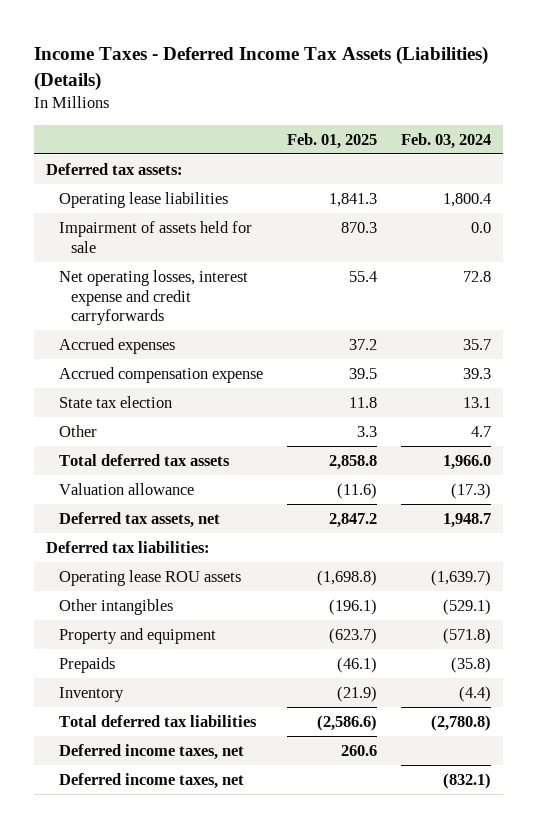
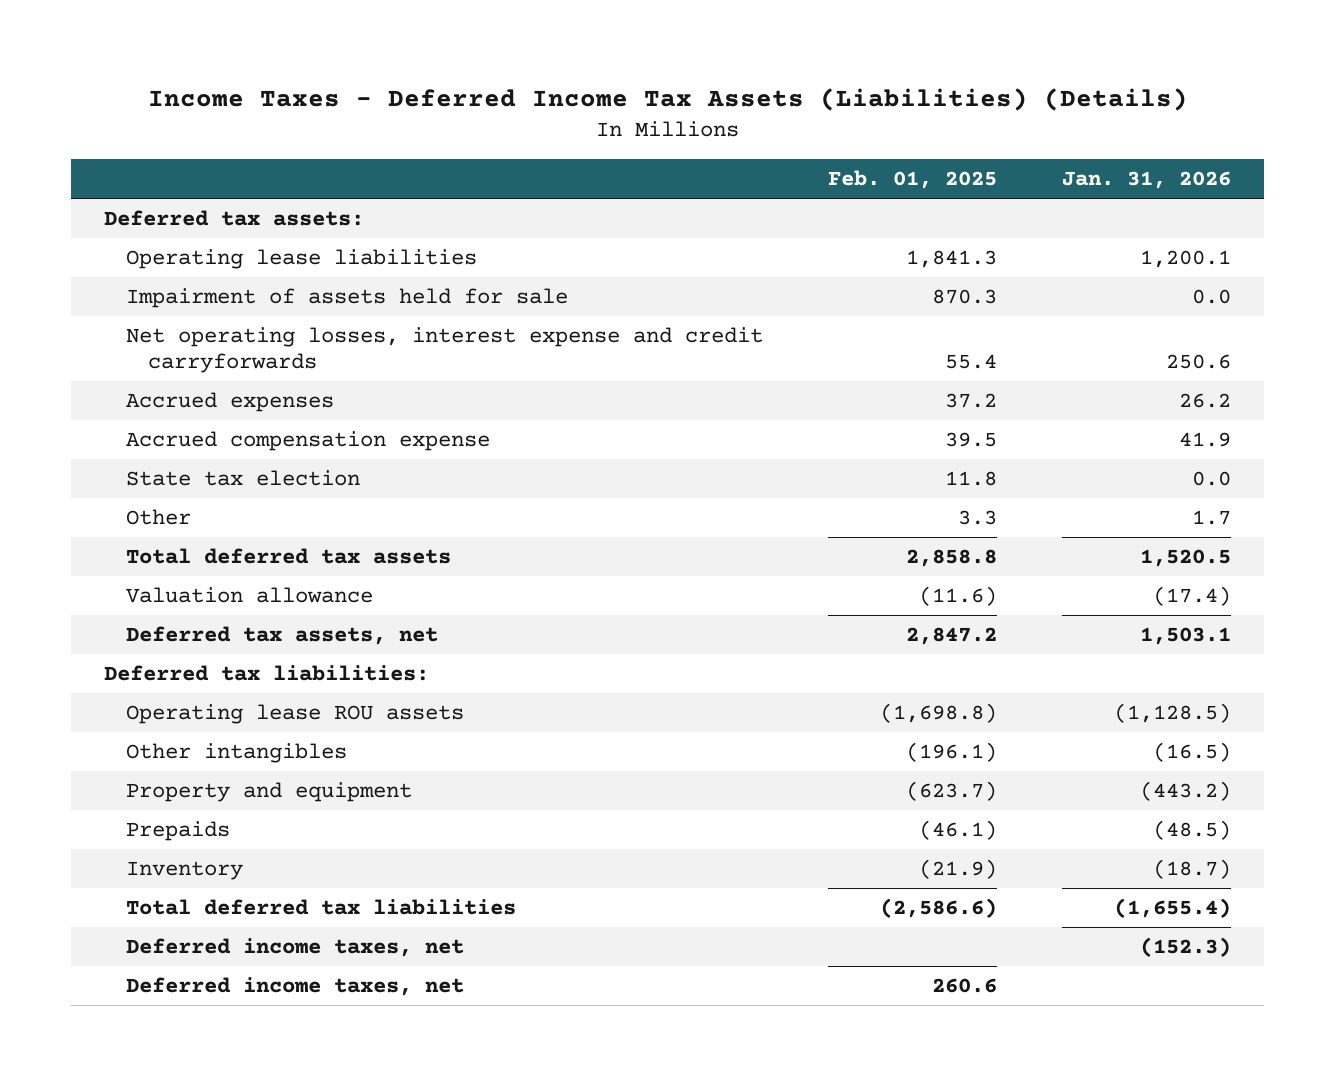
- | Feb. 01, 2025 | Feb. 03, 2024
+ | Feb. 01, 2025 | Jan. 31, 2026
moved down: Deferred income taxes, net | 260.6 |

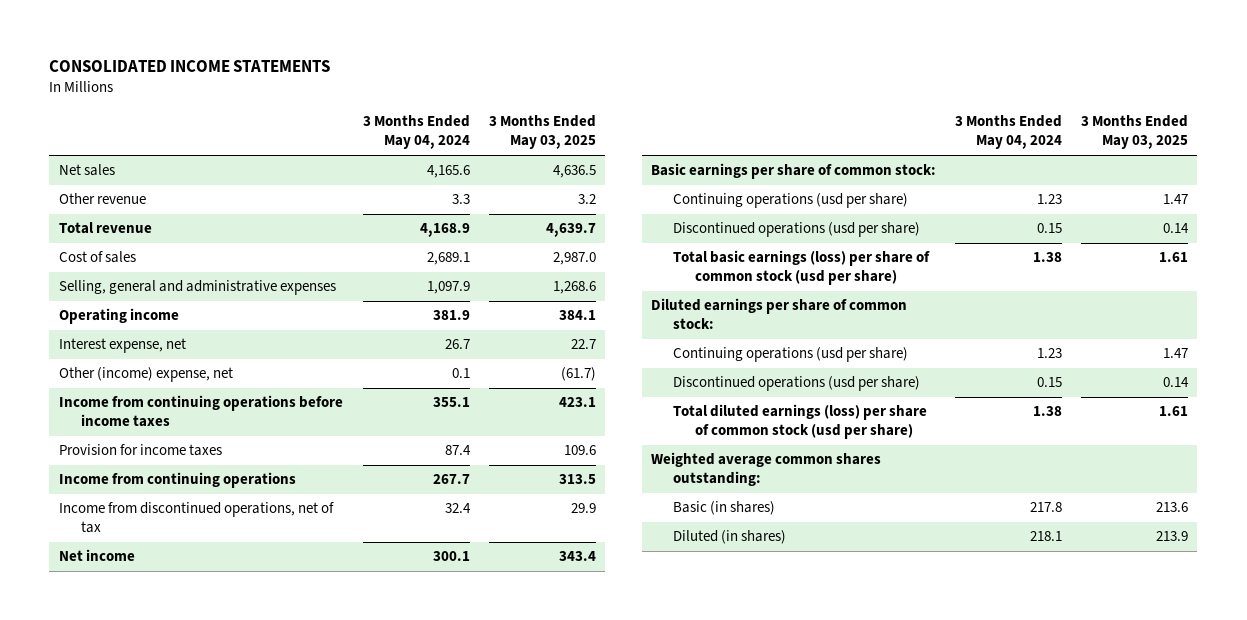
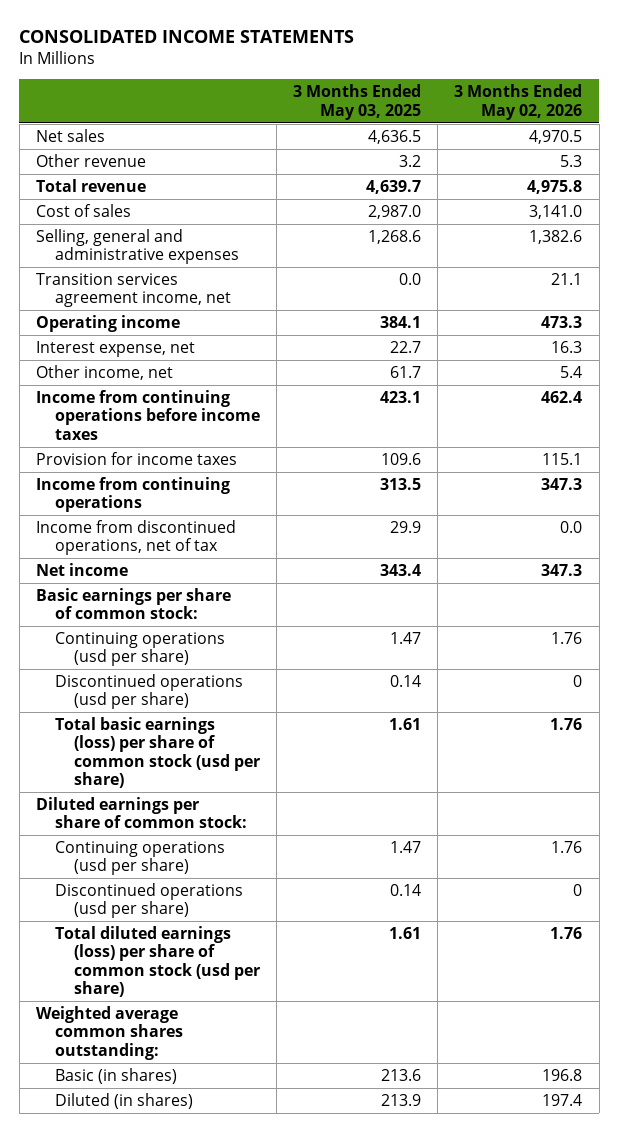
- | 3 Months Ended May 04, 2024 | 3 Months Ended May 03, 2025
+ | 3 Months Ended May 03, 2025 | 3 Months Ended May 02, 2026
+ Transition services agreement income, net | 0.0 | 21.1
- Other (income) expense, net | 0.1 | (61.7)
+ Other income, net | 61.7 | 5.4

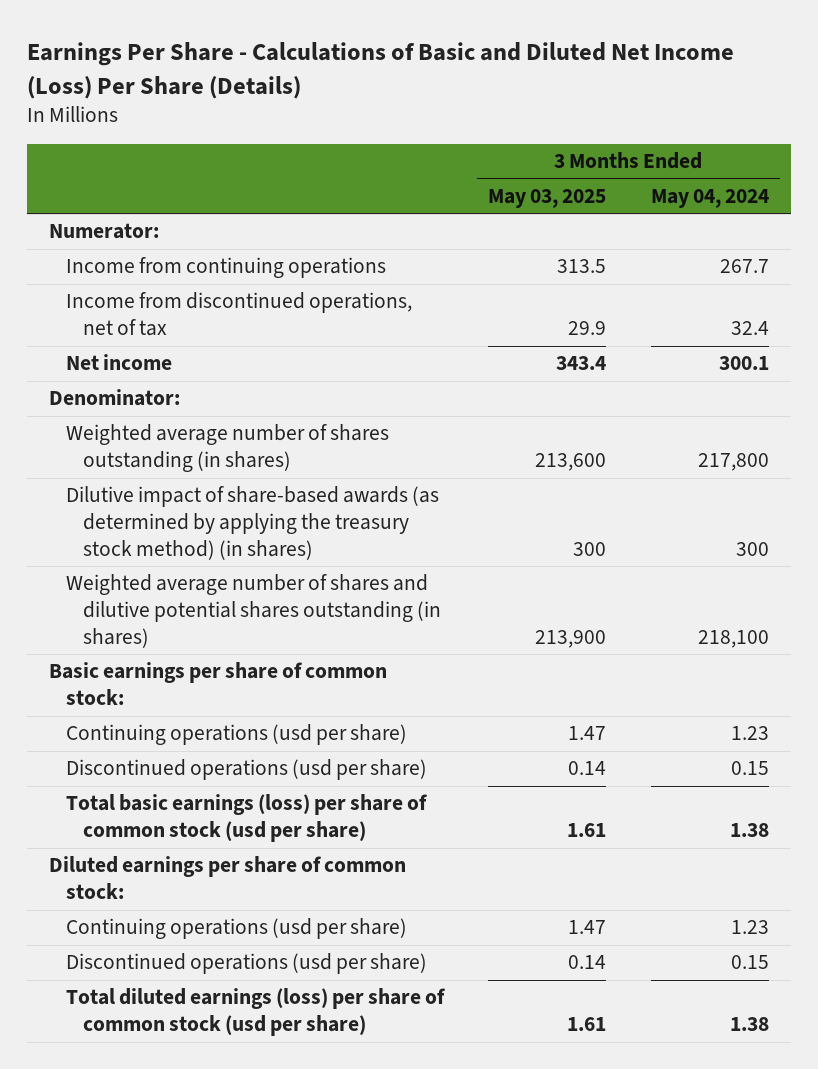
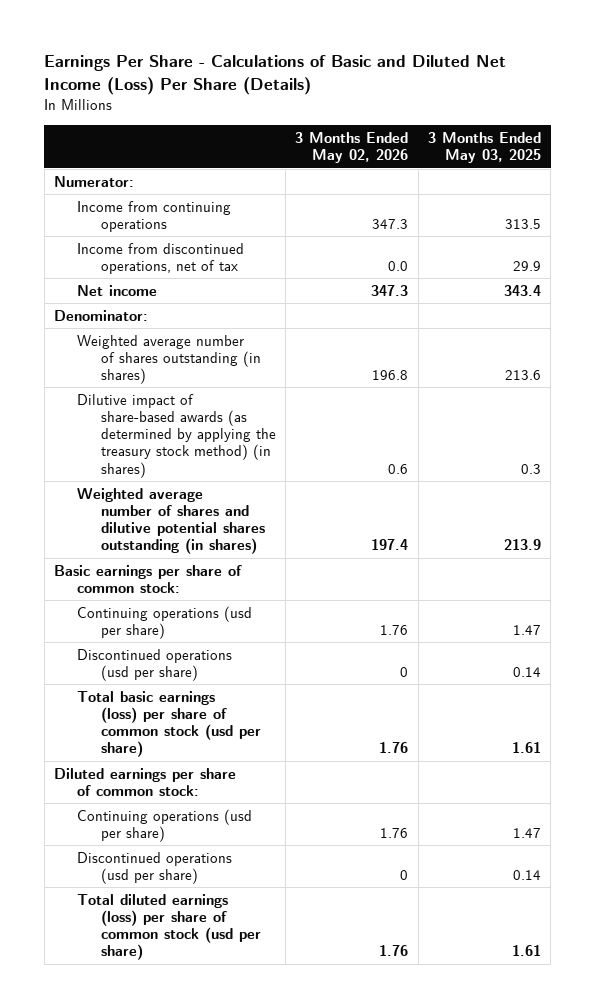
- | 3 Months Ended May 03, 2025 | 3 Months Ended May 04, 2024
+ | 3 Months Ended May 02, 2026 | 3 Months Ended May 03, 2025
- Weighted average number of shares outstanding (in shares) | 213,600 | 217,800
- Dilutive impact of share-based awards (as determined by applying the treasury stock method) (in shares) | 300 | 300
- Weighted average number of shares and dilutive potential shares outstanding (in shares) | 213,900 | 218,100
+ Weighted average number of shares outstanding (in shares) | 196.8 | 213.6
+ Dilutive impact of share-based awards (as determined by applying the treasury stock method) (in shares) | 0.6 | 0.3
+ Weighted average number of shares and dilutive potential shares outstanding (in shares) | 197.4 | 213.9

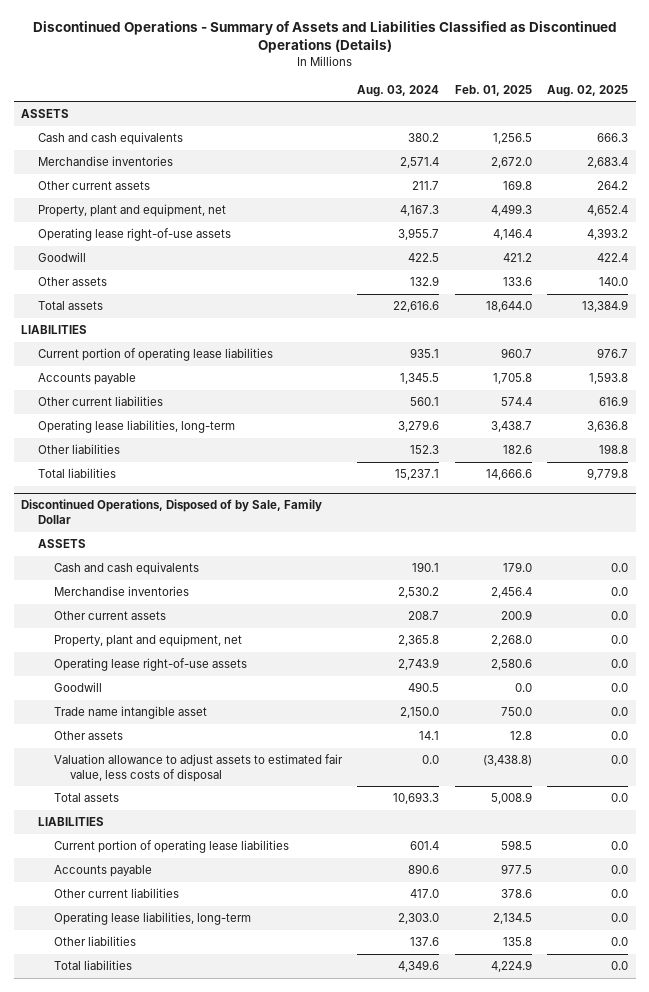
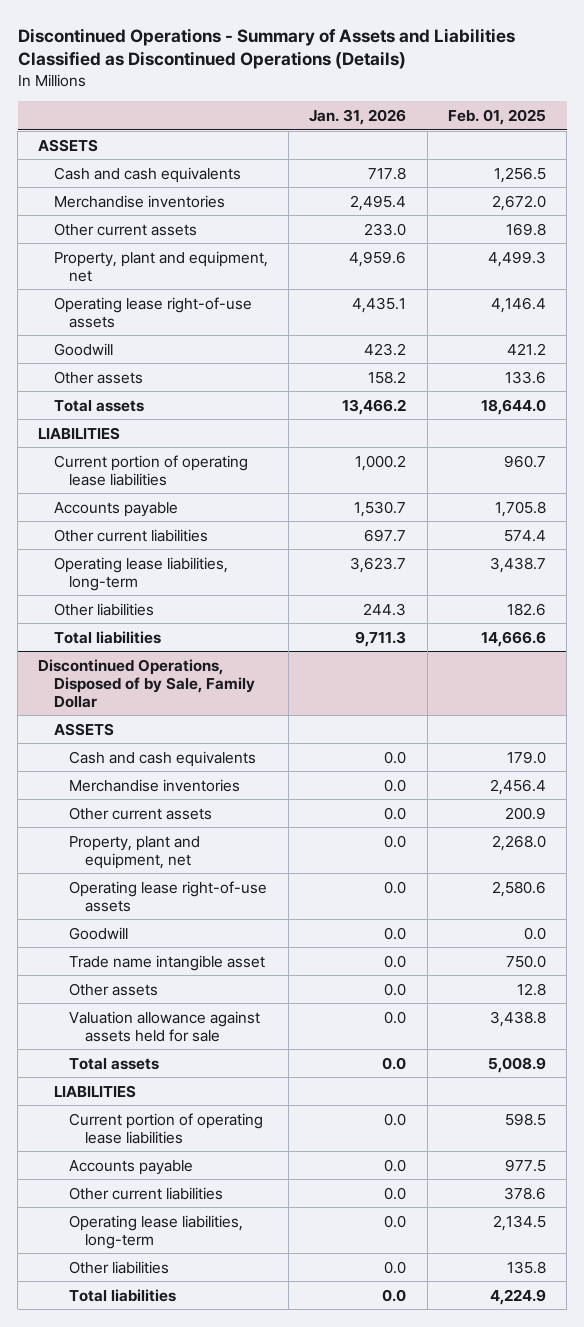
- | Aug. 03, 2024 | Feb. 01, 2025 | Aug. 02, 2025
+ | Jan. 31, 2026 | Feb. 01, 2025
@ Discontinued Operations, Disposed of by Sale, Family Dollar
- Valuation allowance to adjust assets to estimated fair value, less costs of disposal | 0.0 | (3,438.8) | 0.0
+ Valuation allowance against assets held for sale | 0.0 | 3,438.8

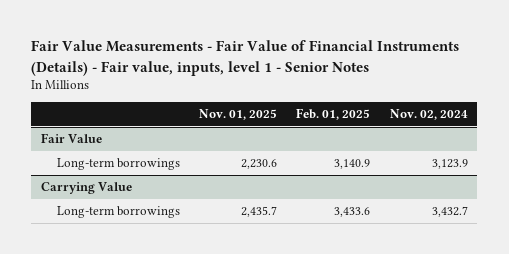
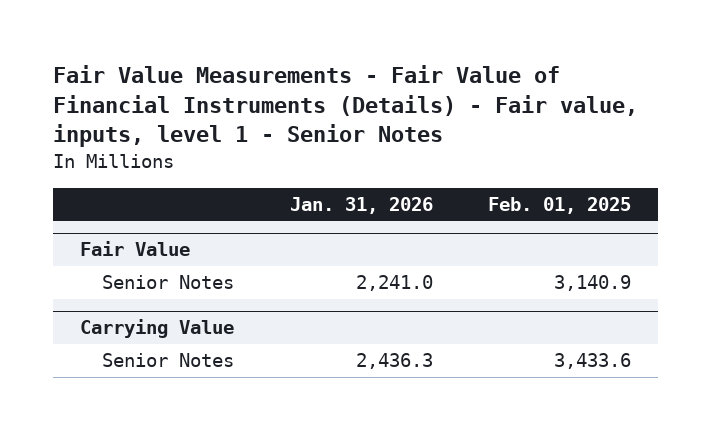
- | Nov. 01, 2025 | Feb. 01, 2025 | Nov. 02, 2024
+ | Jan. 31, 2026 | Feb. 01, 2025
@ Fair Value
- Long-term borrowings | 2,230.6 | 3,140.9 | 3,123.9
+ Senior Notes | 2,241.0 | 3,140.9
@ Carrying Value
- Long-term borrowings | 2,435.7 | 3,433.6 | 3,432.7
+ Senior Notes | 2,436.3 | 3,433.6

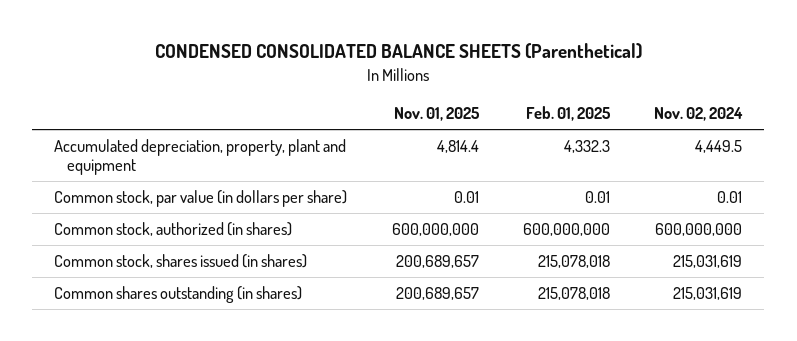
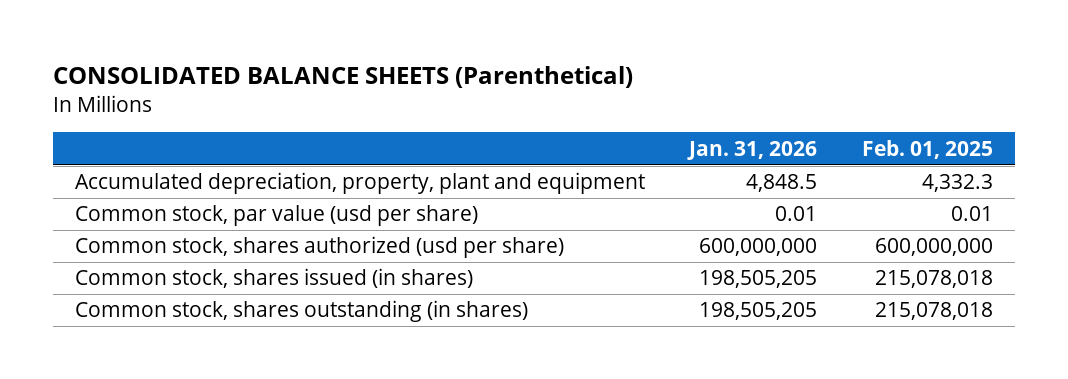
- CONDENSED CONSOLIDATED BALANCE SHEETS (Parenthetical)
+ CONSOLIDATED BALANCE SHEETS (Parenthetical)
- | Nov. 01, 2025 | Feb. 01, 2025 | Nov. 02, 2024
+ | Jan. 31, 2026 | Feb. 01, 2025
- Common stock, par value (in dollars per share) | 0.01 | 0.01 | 0.01
- Common stock, authorized (in shares) | 600,000,000 | 600,000,000 | 600,000,000
+ Common stock, par value (usd per share) | 0.01 | 0.01
+ Common stock, shares authorized (usd per share) | 600,000,000 | 600,000,000
- Common shares outstanding (in shares) | 200,689,657 | 215,078,018 | 215,031,619
+ Common stock, shares outstanding (in shares) | 198,505,205 | 215,078,018

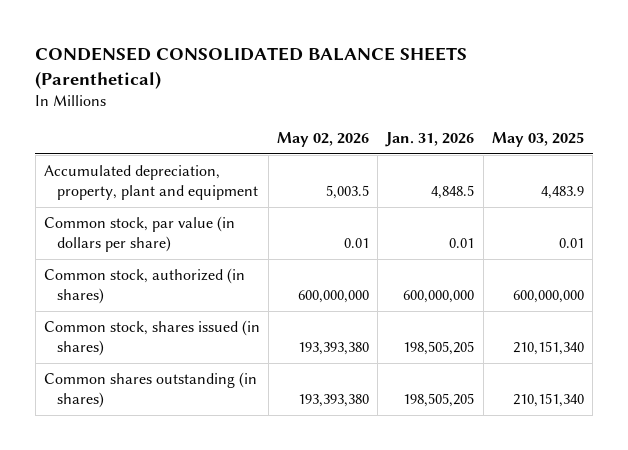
- CONSOLIDATED BALANCE SHEETS (Parenthetical)
+ CONDENSED CONSOLIDATED BALANCE SHEETS (Parenthetical)
- | Jan. 31, 2026 | Feb. 01, 2025
+ | May 02, 2026 | Jan. 31, 2026 | May 03, 2025
- Common stock, par value (usd per share) | 0.01 | 0.01
- Common stock, shares authorized (usd per share) | 600,000,000 | 600,000,000
+ Common stock, par value (in dollars per share) | 0.01 | 0.01 | 0.01
+ Common stock, authorized (in shares) | 600,000,000 | 600,000,000 | 600,000,000
- Common stock, shares outstanding (in shares) | 198,505,205 | 215,078,018
+ Common shares outstanding (in shares) | 193,393,380 | 198,505,205 | 210,151,340

